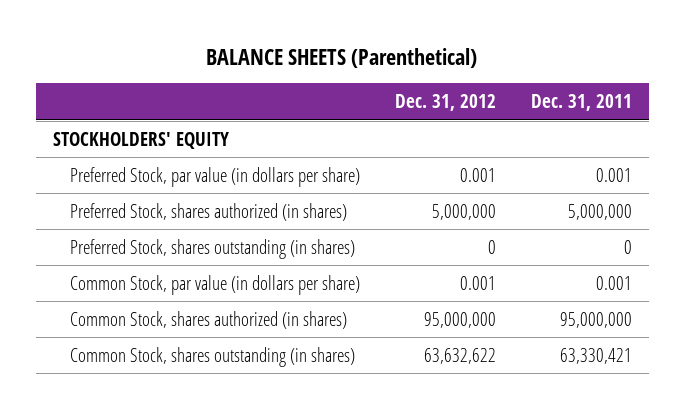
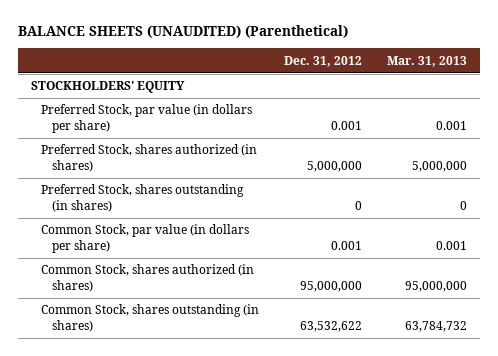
- BALANCE SHEETS (Parenthetical)
+ BALANCE SHEETS (UNAUDITED) (Parenthetical)
- | Dec. 31, 2012 | Dec. 31, 2011
+ | Dec. 31, 2012 | Mar. 31, 2013
- Common Stock, shares outstanding (in shares) | 63,632,622 | 63,330,421
+ Common Stock, shares outstanding (in shares) | 63,532,622 | 63,784,732

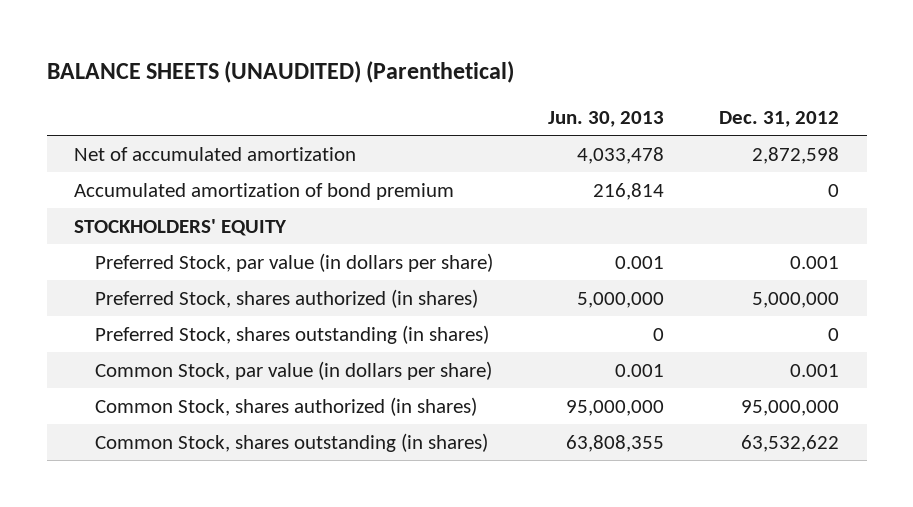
- | Dec. 31, 2012 | Mar. 31, 2013
+ | Jun. 30, 2013 | Dec. 31, 2012
+ Net of accumulated amortization | 4,033,478 | 2,872,598
+ Accumulated amortization of bond premium | 216,814 | 0

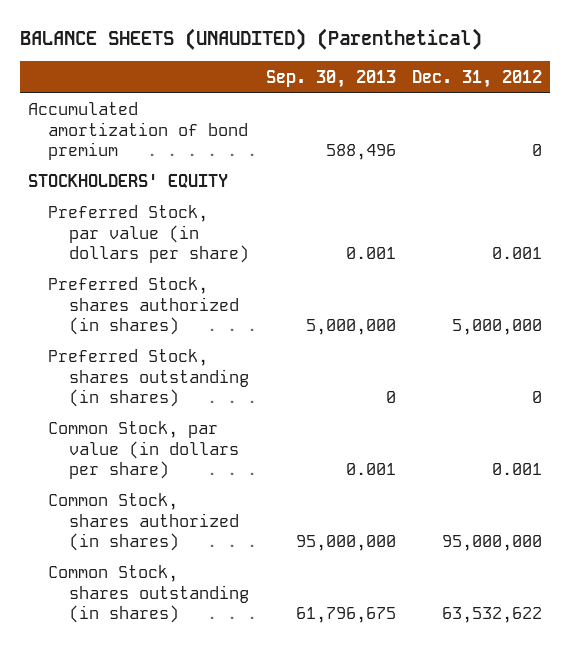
- | Jun. 30, 2013 | Dec. 31, 2012
+ | Sep. 30, 2013 | Dec. 31, 2012
- Net of accumulated amortization | 4,033,478 | 2,872,598

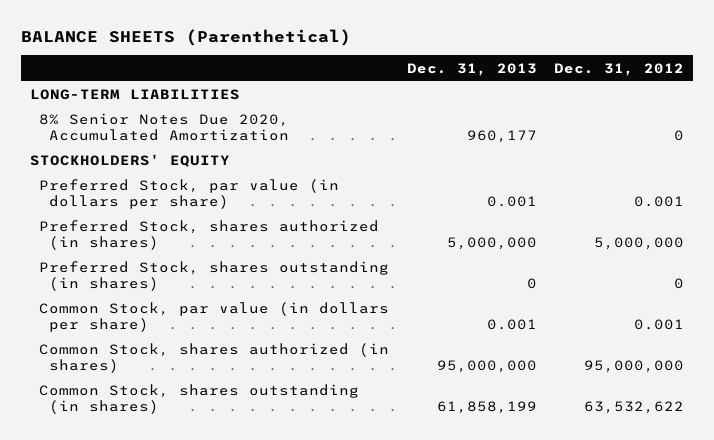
- BALANCE SHEETS (UNAUDITED) (Parenthetical)
+ BALANCE SHEETS (Parenthetical)
- | Sep. 30, 2013 | Dec. 31, 2012
+ | Dec. 31, 2013 | Dec. 31, 2012
- Accumulated amortization of bond premium | 588,496 | 0
+ LONG-TERM LIABILITIES
+ 8% Senior Notes Due 2020, Accumulated Amortization | 960,177 | 0

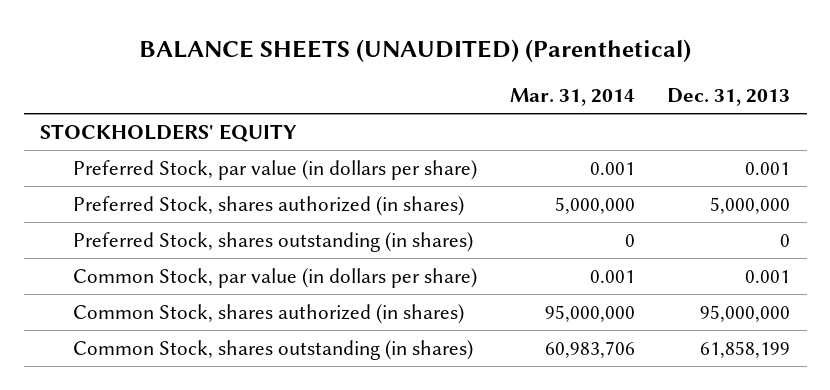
- BALANCE SHEETS (Parenthetical)
+ BALANCE SHEETS (UNAUDITED) (Parenthetical)
- | Dec. 31, 2013 | Dec. 31, 2012
+ | Mar. 31, 2014 | Dec. 31, 2013
- LONG-TERM LIABILITIES
- 8% Senior Notes Due 2020, Accumulated Amortization | 960,177 | 0

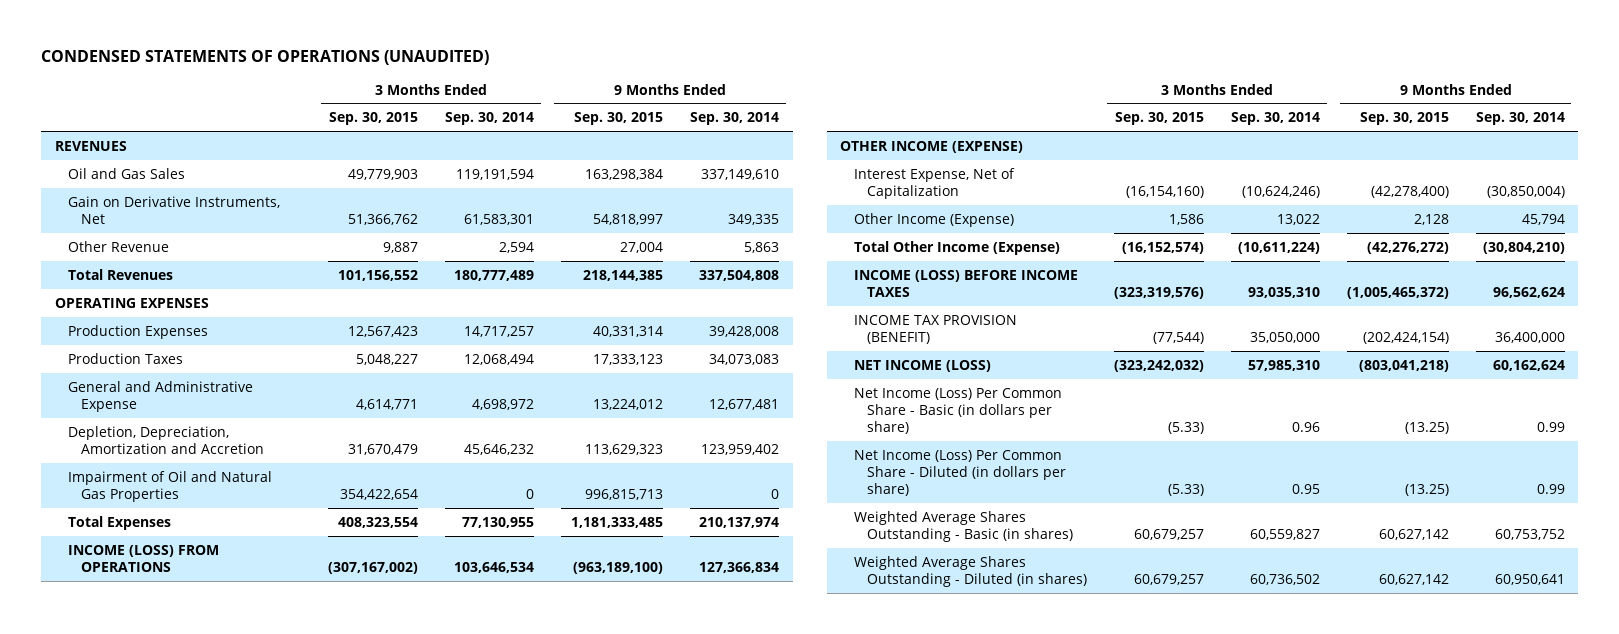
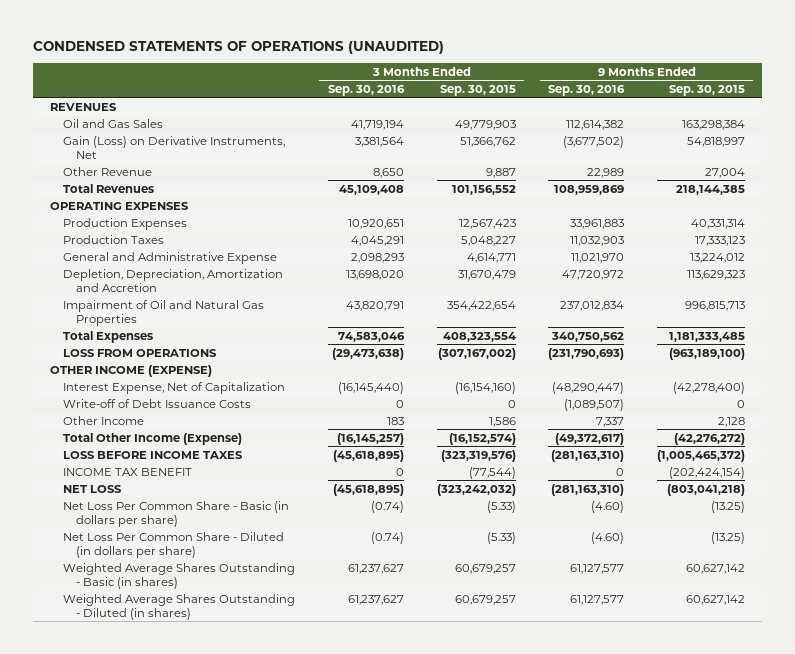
- | 3 Months Ended Sep. 30, 2015 | 3 Months Ended Sep. 30, 2014 | 9 Months Ended Sep. 30, 2015 | 9 Months Ended Sep. 30, 2014
+ | 3 Months Ended Sep. 30, 2016 | 3 Months Ended Sep. 30, 2015 | 9 Months Ended Sep. 30, 2016 | 9 Months Ended Sep. 30, 2015
- Gain on Derivative Instruments, Net | 51,366,762 | 61,583,301 | 54,818,997 | 349,335
+ Gain (Loss) on Derivative Instruments, Net | 3,381,564 | 51,366,762 | (3,677,502) | 54,818,997
- INCOME (LOSS) FROM OPERATIONS | (307,167,002) | 103,646,534 | (963,189,100) | 127,366,834
+ LOSS FROM OPERATIONS | (29,473,638) | (307,167,002) | (231,790,693) | (963,189,100)
- Other Income (Expense) | 1,586 | 13,022 | 2,128 | 45,794
+ Write-off of Debt Issuance Costs | 0 | 0 | (1,089,507) | 0
+ Other Income | 183 | 1,586 | 7,337 | 2,128
- INCOME (LOSS) BEFORE INCOME TAXES | (323,319,576) | 93,035,310 | (1,005,465,372) | 96,562,624
- INCOME TAX PROVISION (BENEFIT) | (77,544) | 35,050,000 | (202,424,154) | 36,400,000
- NET INCOME (LOSS) | (323,242,032) | 57,985,310 | (803,041,218) | 60,162,624
- Net Income (Loss) Per Common Share - Basic (in dollars per share) | (5.33) | 0.96 | (13.25) | 0.99
- Net Income (Loss) Per Common Share - Diluted (in dollars per share) | (5.33) | 0.95 | (13.25) | 0.99
+ LOSS BEFORE INCOME TAXES | (45,618,895) | (323,319,576) | (281,163,310) | (1,005,465,372)
+ INCOME TAX BENEFIT | 0 | (77,544) | 0 | (202,424,154)
+ NET LOSS | (45,618,895) | (323,242,032) | (281,163,310) | (803,041,218)
+ Net Loss Per Common Share - Basic (in dollars per share) | (0.74) | (5.33) | (4.60) | (13.25)
+ Net Loss Per Common Share - Diluted (in dollars per share) | (0.74) | (5.33) | (4.60) | (13.25)

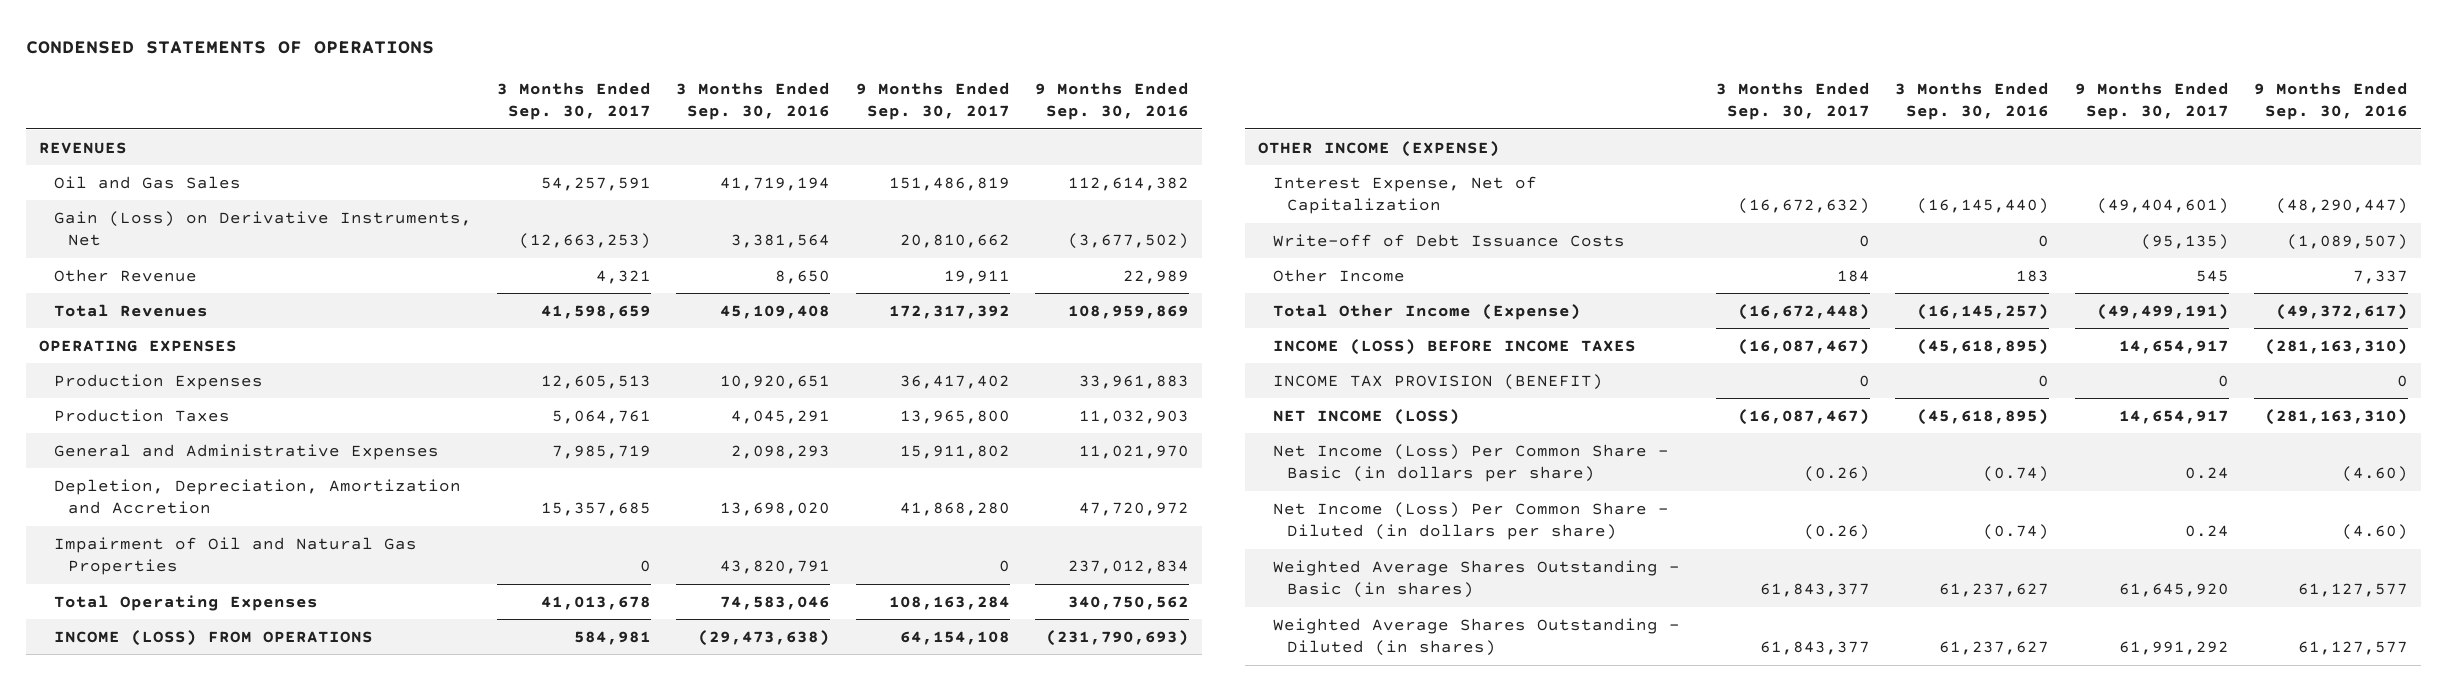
- CONDENSED STATEMENTS OF OPERATIONS (UNAUDITED)
+ CONDENSED STATEMENTS OF OPERATIONS
- | 3 Months Ended Sep. 30, 2016 | 3 Months Ended Sep. 30, 2015 | 9 Months Ended Sep. 30, 2016 | 9 Months Ended Sep. 30, 2015
+ | 3 Months Ended Sep. 30, 2017 | 3 Months Ended Sep. 30, 2016 | 9 Months Ended Sep. 30, 2017 | 9 Months Ended Sep. 30, 2016
- General and Administrative Expense | 2,098,293 | 4,614,771 | 11,021,970 | 13,224,012
+ General and Administrative Expenses | 7,985,719 | 2,098,293 | 15,911,802 | 11,021,970
- Total Expenses | 74,583,046 | 408,323,554 | 340,750,562 | 1,181,333,485
- LOSS FROM OPERATIONS | (29,473,638) | (307,167,002) | (231,790,693) | (963,189,100)
+ Total Operating Expenses | 41,013,678 | 74,583,046 | 108,163,284 | 340,750,562
+ INCOME (LOSS) FROM OPERATIONS | 584,981 | (29,473,638) | 64,154,108 | (231,790,693)
- LOSS BEFORE INCOME TAXES | (45,618,895) | (323,319,576) | (281,163,310) | (1,005,465,372)
- INCOME TAX BENEFIT | 0 | (77,544) | 0 | (202,424,154)
- NET LOSS | (45,618,895) | (323,242,032) | (281,163,310) | (803,041,218)
- Net Loss Per Common Share - Basic (in dollars per share) | (0.74) | (5.33) | (4.60) | (13.25)
- Net Loss Per Common Share - Diluted (in dollars per share) | (0.74) | (5.33) | (4.60) | (13.25)
+ INCOME (LOSS) BEFORE INCOME TAXES | (16,087,467) | (45,618,895) | 14,654,917 | (281,163,310)
+ INCOME TAX PROVISION (BENEFIT) | 0 | 0 | 0 | 0
+ NET INCOME (LOSS) | (16,087,467) | (45,618,895) | 14,654,917 | (281,163,310)
+ Net Income (Loss) Per Common Share - Basic (in dollars per share) | (0.26) | (0.74) | 0.24 | (4.60)
+ Net Income (Loss) Per Common Share - Diluted (in dollars per share) | (0.26) | (0.74) | 0.24 | (4.60)

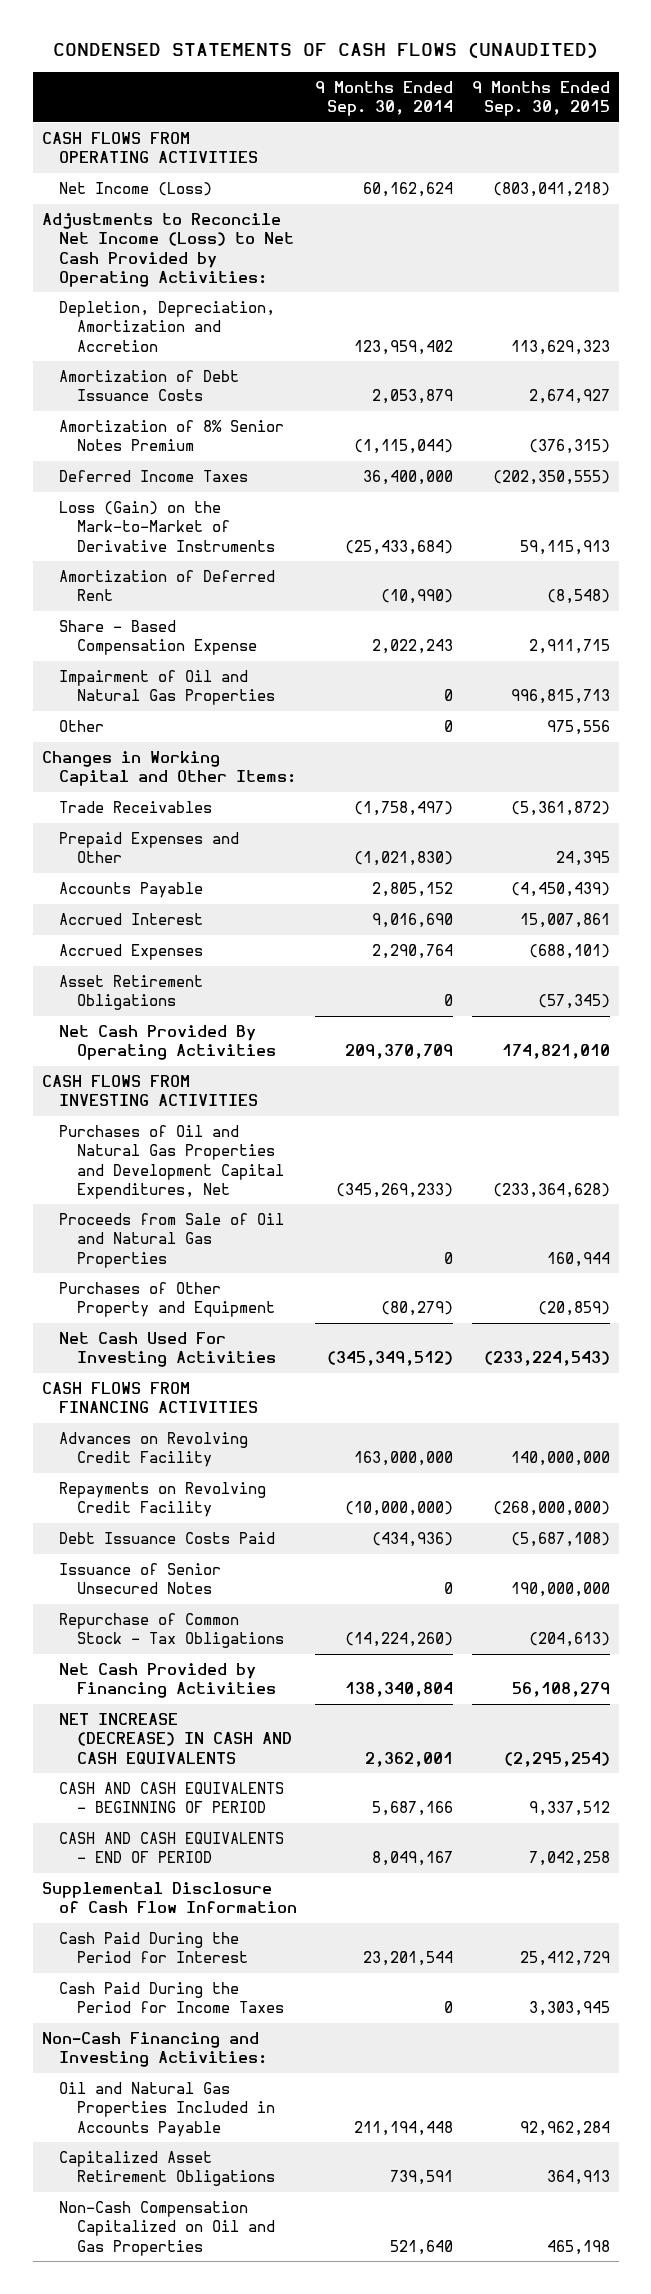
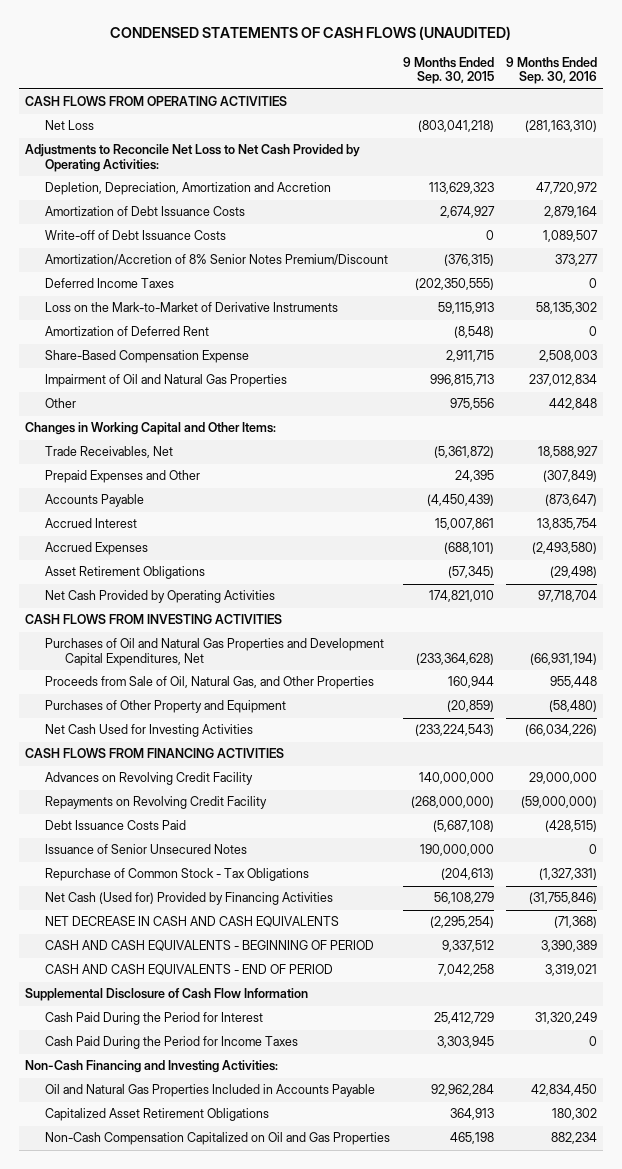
- | 9 Months Ended Sep. 30, 2014 | 9 Months Ended Sep. 30, 2015
+ | 9 Months Ended Sep. 30, 2015 | 9 Months Ended Sep. 30, 2016
- Net Income (Loss) | 60,162,624 | (803,041,218)
- Adjustments to Reconcile Net Income (Loss) to Net Cash Provided by Operating Activities:
+ Net Loss | (803,041,218) | (281,163,310)
+ Adjustments to Reconcile Net Loss to Net Cash Provided by Operating Activities:
- Amortization of 8% Senior Notes Premium | (1,115,044) | (376,315)
+ Write-off of Debt Issuance Costs | 0 | 1,089,507
+ Amortization/Accretion of 8% Senior Notes Premium/Discount | (376,315) | 373,277
- Loss (Gain) on the Mark-to-Market of Derivative Instruments | (25,433,684) | 59,115,913
+ Loss on the Mark-to-Market of Derivative Instruments | 59,115,913 | 58,135,302
- Share - Based Compensation Expense | 2,022,243 | 2,911,715
+ Share-Based Compensation Expense | 2,911,715 | 2,508,003
- Trade Receivables | (1,758,497) | (5,361,872)
+ Trade Receivables, Net | (5,361,872) | 18,588,927
- Net Cash Provided By Operating Activities | 209,370,709 | 174,821,010
+ Net Cash Provided by Operating Activities | 174,821,010 | 97,718,704
- Proceeds from Sale of Oil and Natural Gas Properties | 0 | 160,944
+ Proceeds from Sale of Oil, Natural Gas, and Other Properties | 160,944 | 955,448
- Net Cash Used For Investing Activities | (345,349,512) | (233,224,543)
+ Net Cash Used for Investing Activities | (233,224,543) | (66,034,226)
- Net Cash Provided by Financing Activities | 138,340,804 | 56,108,279
- NET INCREASE (DECREASE) IN CASH AND CASH EQUIVALENTS | 2,362,001 | (2,295,254)
+ Net Cash (Used for) Provided by Financing Activities | 56,108,279 | (31,755,846)
+ NET DECREASE IN CASH AND CASH EQUIVALENTS | (2,295,254) | (71,368)

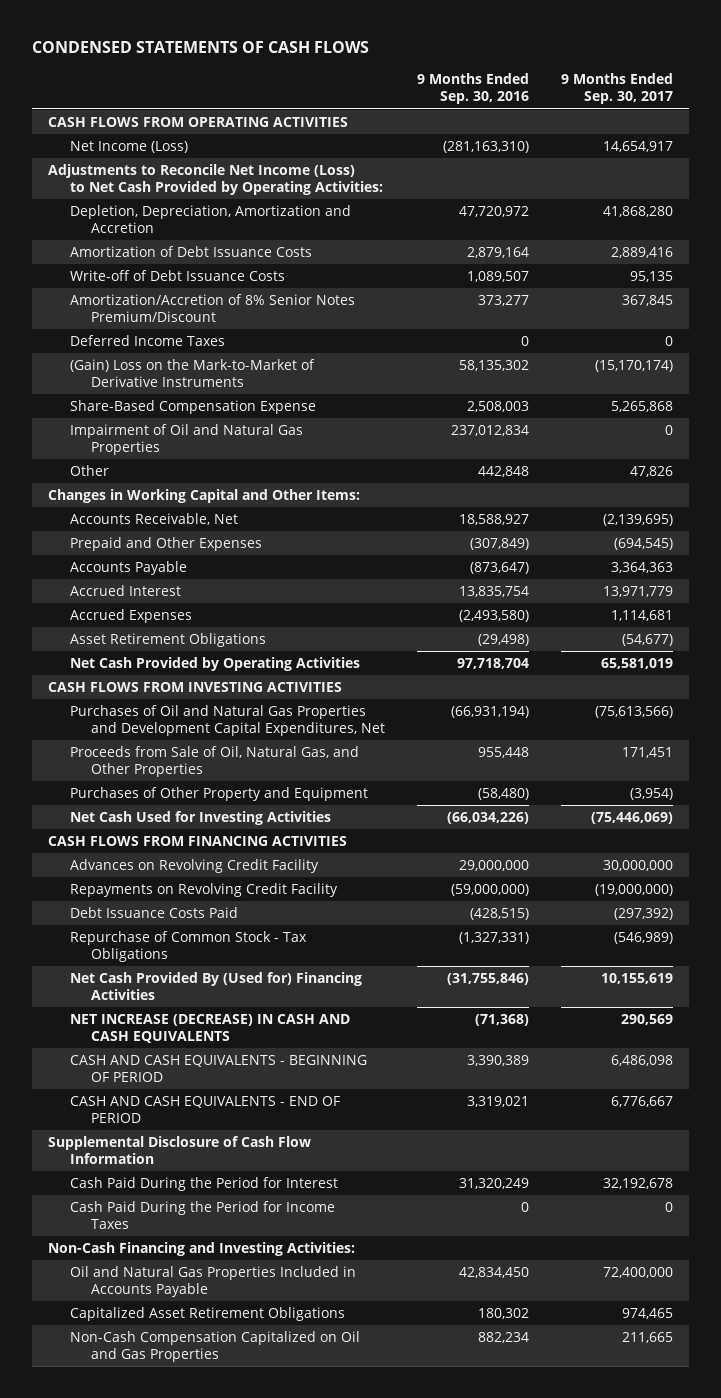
- CONDENSED STATEMENTS OF CASH FLOWS (UNAUDITED)
+ CONDENSED STATEMENTS OF CASH FLOWS
- | 9 Months Ended Sep. 30, 2015 | 9 Months Ended Sep. 30, 2016
+ | 9 Months Ended Sep. 30, 2016 | 9 Months Ended Sep. 30, 2017
- Net Loss | (803,041,218) | (281,163,310)
- Adjustments to Reconcile Net Loss to Net Cash Provided by Operating Activities:
+ Net Income (Loss) | (281,163,310) | 14,654,917
+ Adjustments to Reconcile Net Income (Loss) to Net Cash Provided by Operating Activities:
- Loss on the Mark-to-Market of Derivative Instruments | 59,115,913 | 58,135,302
- Amortization of Deferred Rent | (8,548) | 0
+ (Gain) Loss on the Mark-to-Market of Derivative Instruments | 58,135,302 | (15,170,174)
- Trade Receivables, Net | (5,361,872) | 18,588,927
- Prepaid Expenses and Other | 24,395 | (307,849)
+ Accounts Receivable, Net | 18,588,927 | (2,139,695)
+ Prepaid and Other Expenses | (307,849) | (694,545)
- Issuance of Senior Unsecured Notes | 190,000,000 | 0
- Net Cash (Used for) Provided by Financing Activities | 56,108,279 | (31,755,846)
- NET DECREASE IN CASH AND CASH EQUIVALENTS | (2,295,254) | (71,368)
+ Net Cash Provided By (Used for) Financing Activities | (31,755,846) | 10,155,619
+ NET INCREASE (DECREASE) IN CASH AND CASH EQUIVALENTS | (71,368) | 290,569

